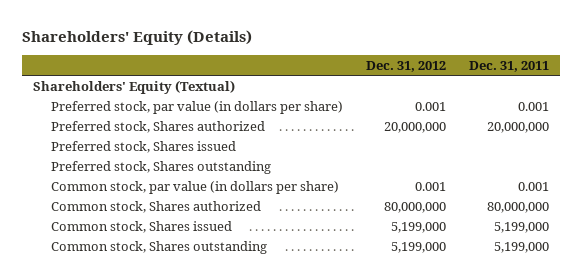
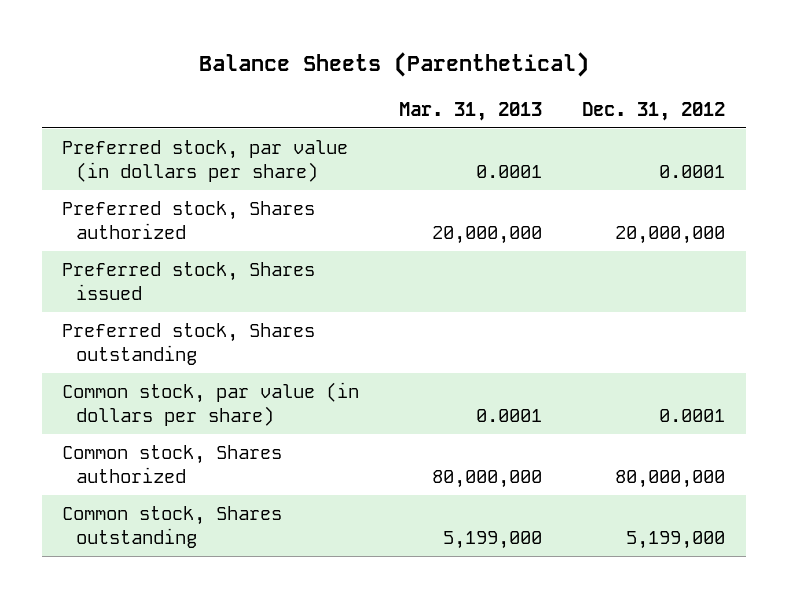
- Shareholders' Equity (Details)
+ Balance Sheets (Parenthetical)
- | Dec. 31, 2012 | Dec. 31, 2011
+ | Mar. 31, 2013 | Dec. 31, 2012
- Shareholders' Equity (Textual)
- Preferred stock, par value (in dollars per share) | 0.001 | 0.001
+ Preferred stock, par value (in dollars per share) | 0.0001 | 0.0001
- Common stock, par value (in dollars per share) | 0.001 | 0.001
+ Common stock, par value (in dollars per share) | 0.0001 | 0.0001
- Common stock, Shares issued | 5,199,000 | 5,199,000

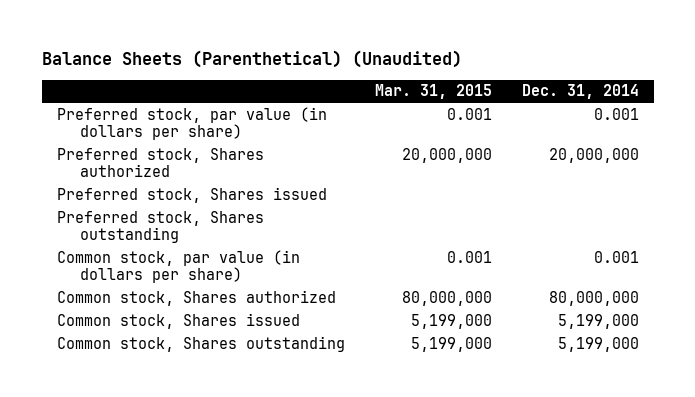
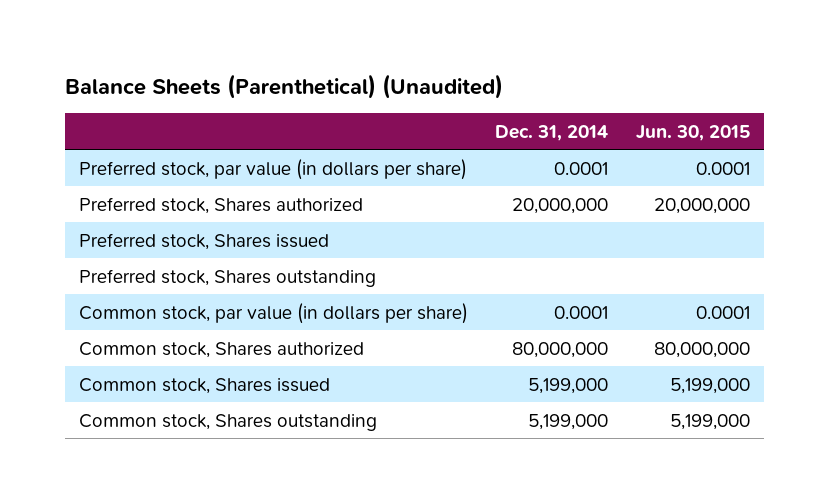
- | Mar. 31, 2015 | Dec. 31, 2014
+ | Dec. 31, 2014 | Jun. 30, 2015
- Preferred stock, par value (in dollars per share) | 0.001 | 0.001
+ Preferred stock, par value (in dollars per share) | 0.0001 | 0.0001
- Common stock, par value (in dollars per share) | 0.001 | 0.001
+ Common stock, par value (in dollars per share) | 0.0001 | 0.0001

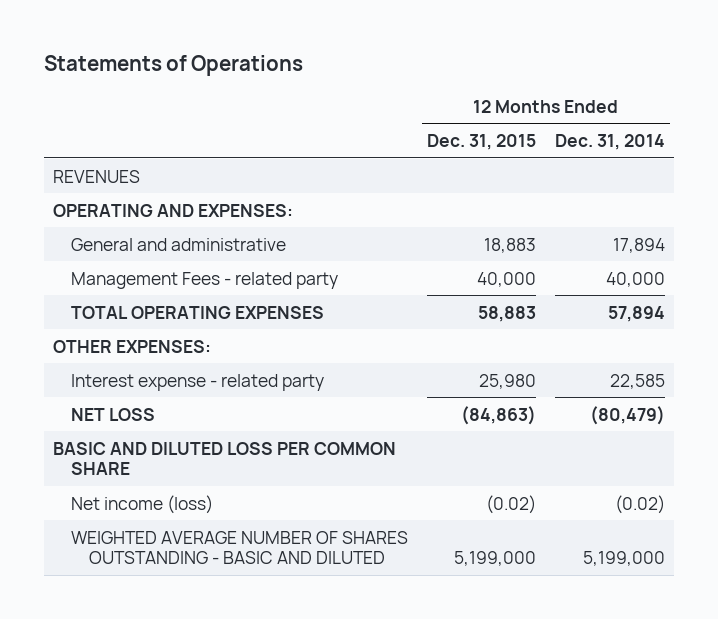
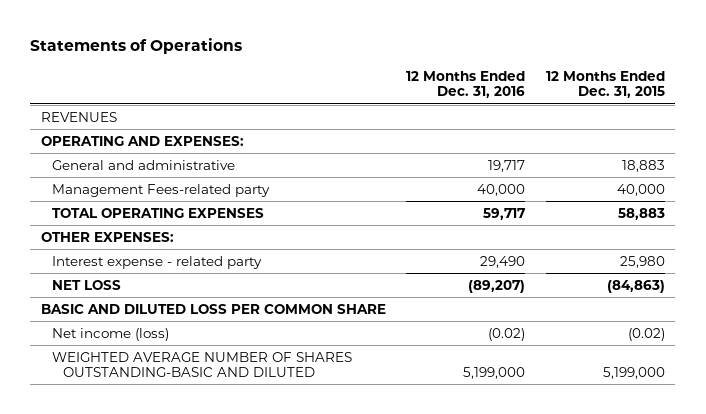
- | 12 Months Ended Dec. 31, 2015 | 12 Months Ended Dec. 31, 2014
+ | 12 Months Ended Dec. 31, 2016 | 12 Months Ended Dec. 31, 2015
- Management Fees - related party | 40,000 | 40,000
+ Management Fees-related party | 40,000 | 40,000
- WEIGHTED AVERAGE NUMBER OF SHARES OUTSTANDING - BASIC AND DILUTED | 5,199,000 | 5,199,000
+ WEIGHTED AVERAGE NUMBER OF SHARES OUTSTANDING-BASIC AND DILUTED | 5,199,000 | 5,199,000

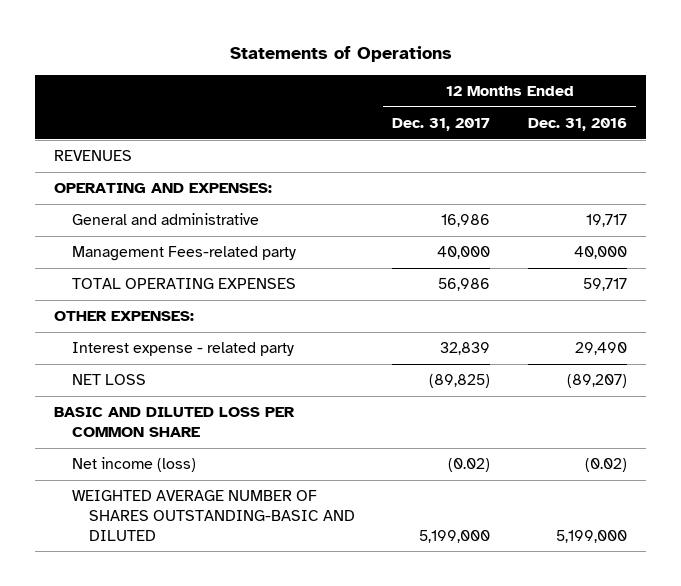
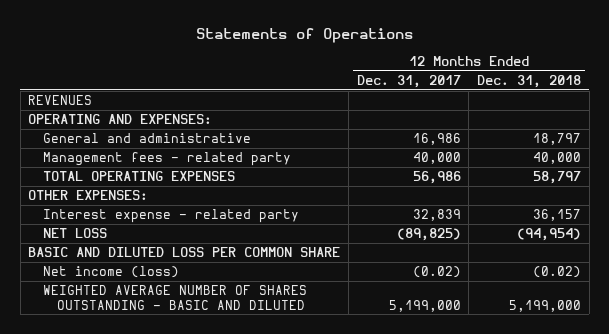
- | 12 Months Ended Dec. 31, 2017 | 12 Months Ended Dec. 31, 2016
+ | 12 Months Ended Dec. 31, 2017 | 12 Months Ended Dec. 31, 2018
- Management Fees-related party | 40,000 | 40,000
+ Management fees - related party | 40,000 | 40,000
- WEIGHTED AVERAGE NUMBER OF SHARES OUTSTANDING-BASIC AND DILUTED | 5,199,000 | 5,199,000
+ WEIGHTED AVERAGE NUMBER OF SHARES OUTSTANDING - BASIC AND DILUTED | 5,199,000 | 5,199,000

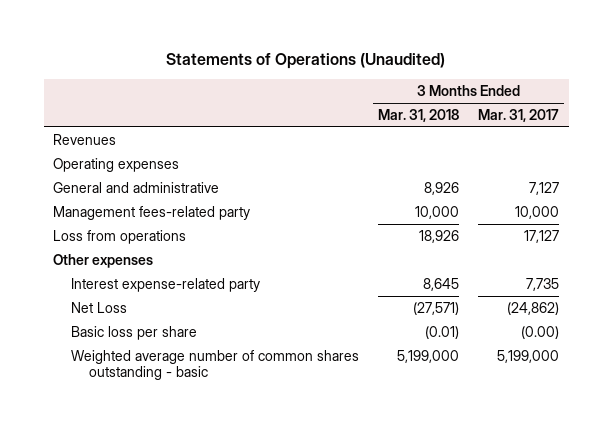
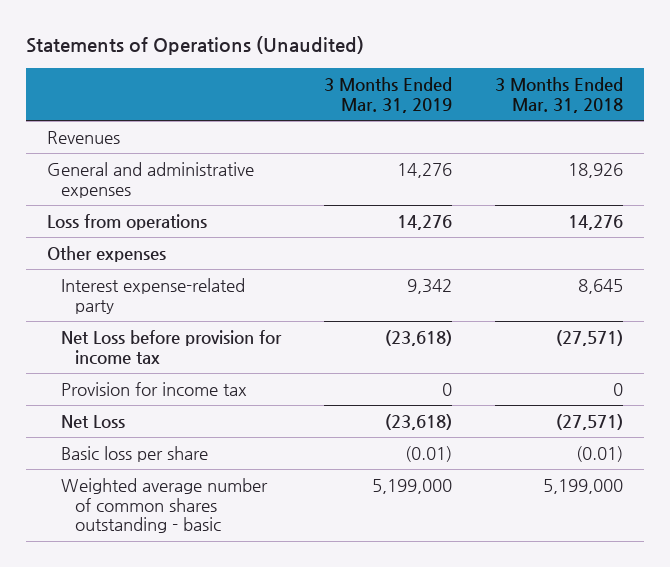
- | 3 Months Ended Mar. 31, 2018 | 3 Months Ended Mar. 31, 2017
+ | 3 Months Ended Mar. 31, 2019 | 3 Months Ended Mar. 31, 2018
- Operating expenses
- General and administrative | 8,926 | 7,127
- Management fees-related party | 10,000 | 10,000
- Loss from operations | 18,926 | 17,127
+ General and administrative expenses | 14,276 | 18,926
+ Loss from operations | 14,276 | 14,276
+ Net Loss before provision for income tax | (23,618) | (27,571)
+ Provision for income tax | 0 | 0

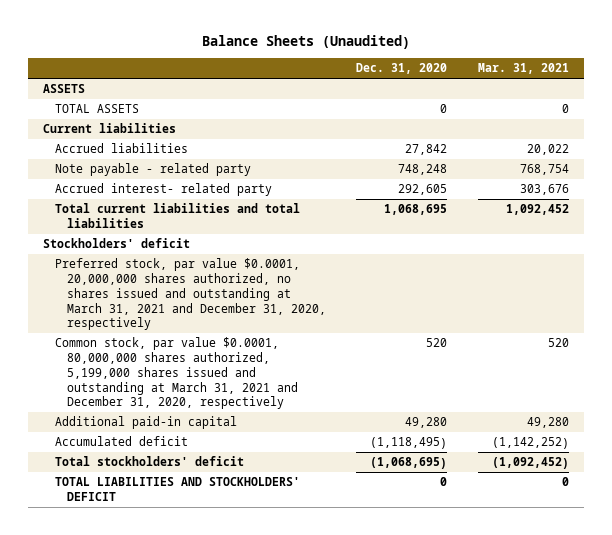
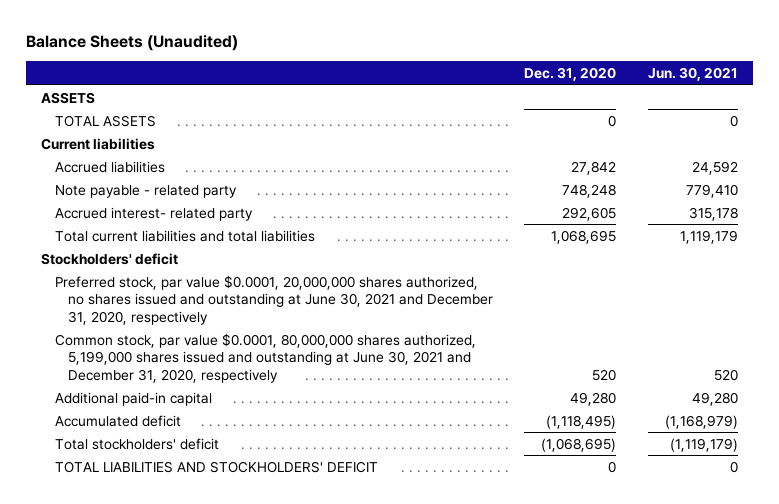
- | Dec. 31, 2020 | Mar. 31, 2021
+ | Dec. 31, 2020 | Jun. 30, 2021
- Preferred stock, par value $0.0001, 20,000,000 shares authorized, no shares issued and outstanding at March 31, 2021 and December 31, 2020, respectively
- Common stock, par value $0.0001, 80,000,000 shares authorized, 5,199,000 shares issued and outstanding at March 31, 2021 and December 31, 2020, respectively | 520 | 520
+ Preferred stock, par value $0.0001, 20,000,000 shares authorized, no shares issued and outstanding at June 30, 2021 and December 31, 2020, respectively
+ Common stock, par value $0.0001, 80,000,000 shares authorized, 5,199,000 shares issued and outstanding at June 30, 2021 and December 31, 2020, respectively | 520 | 520

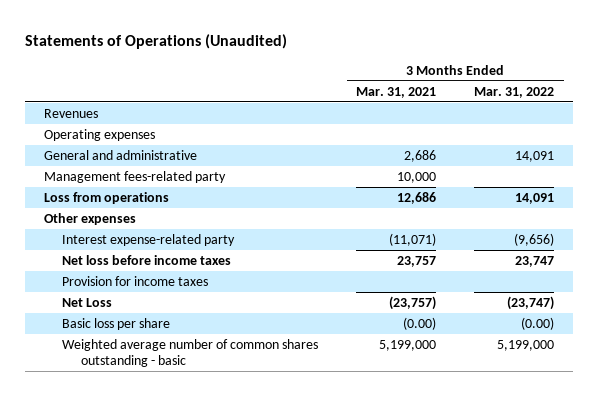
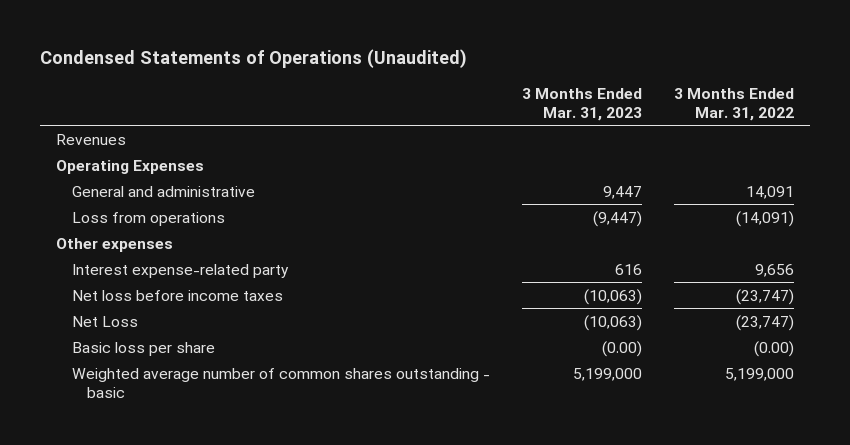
- Statements of Operations (Unaudited)
+ Condensed Statements of Operations (Unaudited)
- | 3 Months Ended Mar. 31, 2021 | 3 Months Ended Mar. 31, 2022
+ | 3 Months Ended Mar. 31, 2023 | 3 Months Ended Mar. 31, 2022
- Operating expenses
+ Operating Expenses
- Management fees-related party | 10,000 |
- Loss from operations | 12,686 | 14,091
+ Loss from operations | (9,447) | (14,091)
- Interest expense-related party | (11,071) | (9,656)
- Net loss before income taxes | 23,757 | 23,747
- Provision for income taxes
+ Interest expense-related party | 616 | 9,656
+ Net loss before income taxes | (10,063) | (23,747)

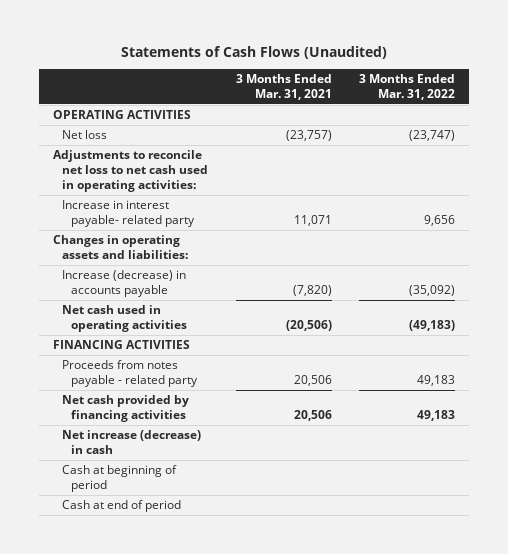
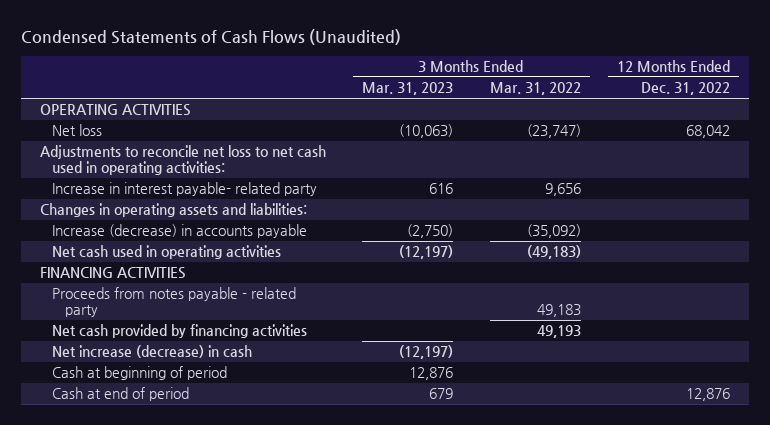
- Statements of Cash Flows (Unaudited)
+ Condensed Statements of Cash Flows (Unaudited)
- | 3 Months Ended Mar. 31, 2021 | 3 Months Ended Mar. 31, 2022
+ | 3 Months Ended Mar. 31, 2023 | 3 Months Ended Mar. 31, 2022 | 12 Months Ended Dec. 31, 2022
- Net cash provided by financing activities | 20,506 | 49,183
+ Net cash provided by financing activities | | 49,193 |

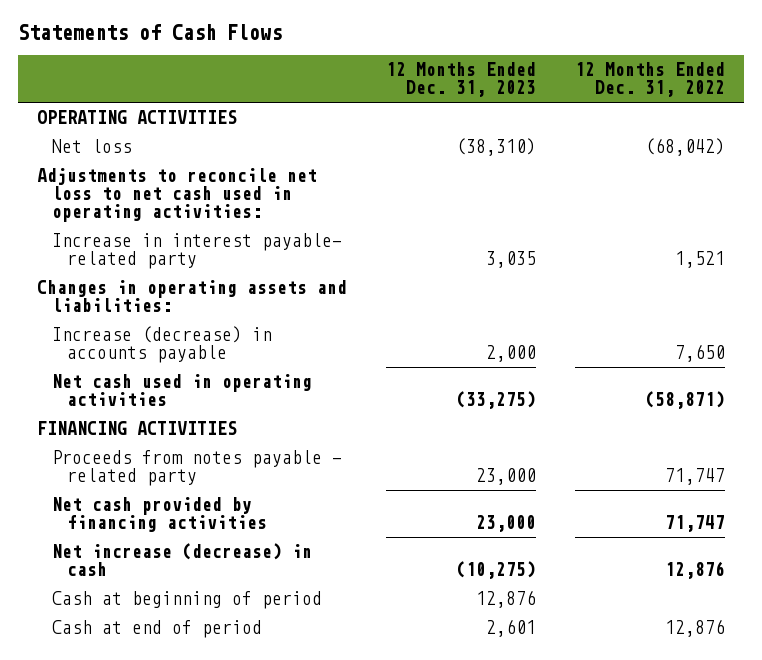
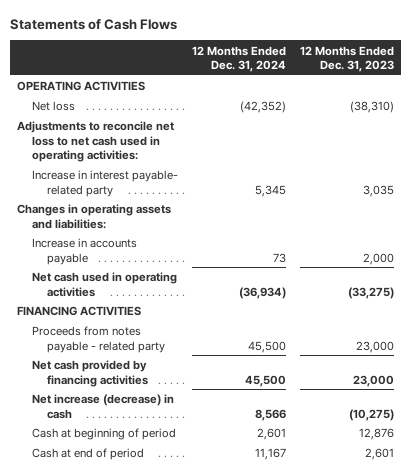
- | 12 Months Ended Dec. 31, 2023 | 12 Months Ended Dec. 31, 2022
+ | 12 Months Ended Dec. 31, 2024 | 12 Months Ended Dec. 31, 2023
- Increase (decrease) in accounts payable | 2,000 | 7,650
+ Increase in accounts payable | 73 | 2,000

